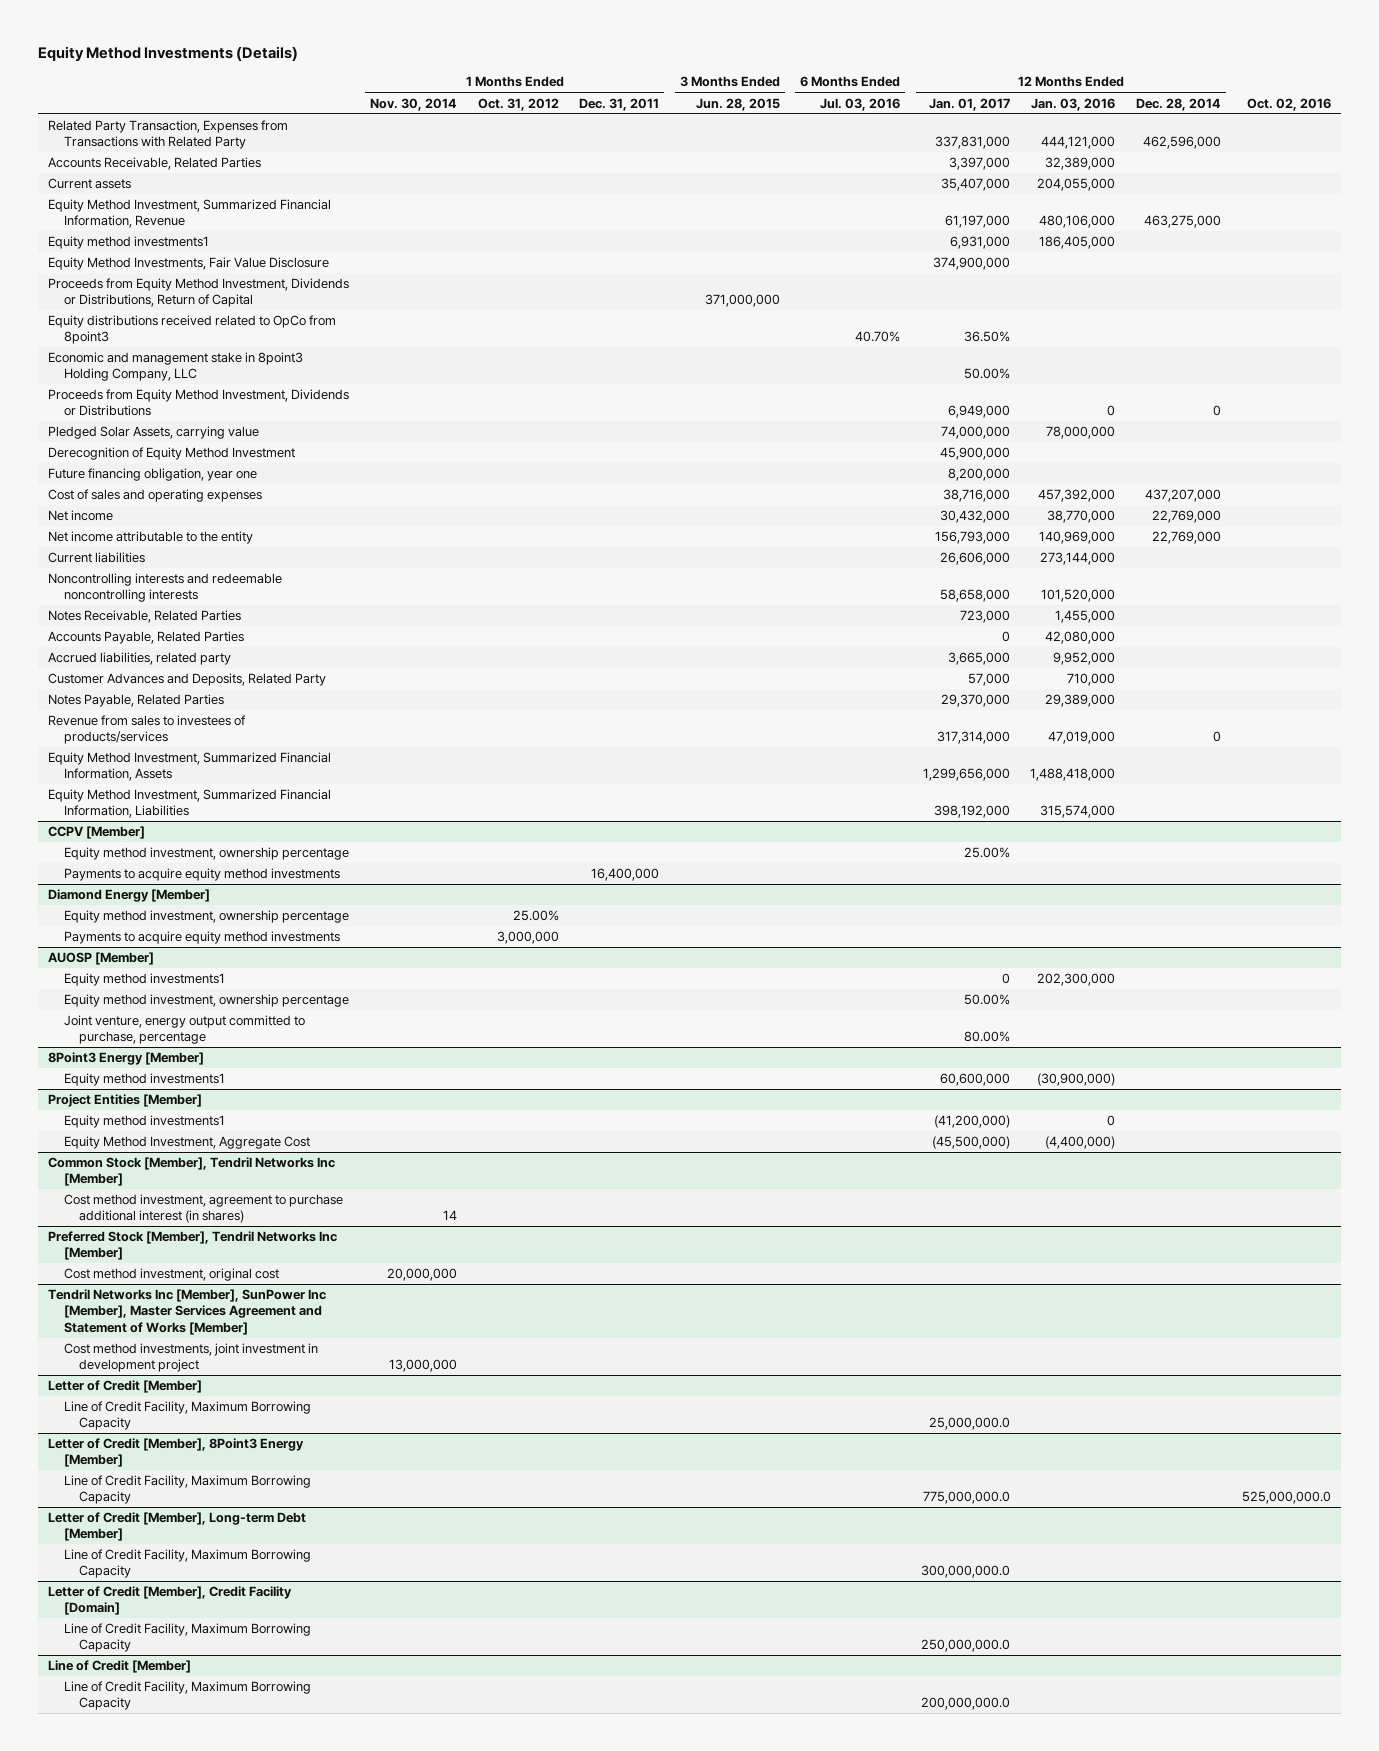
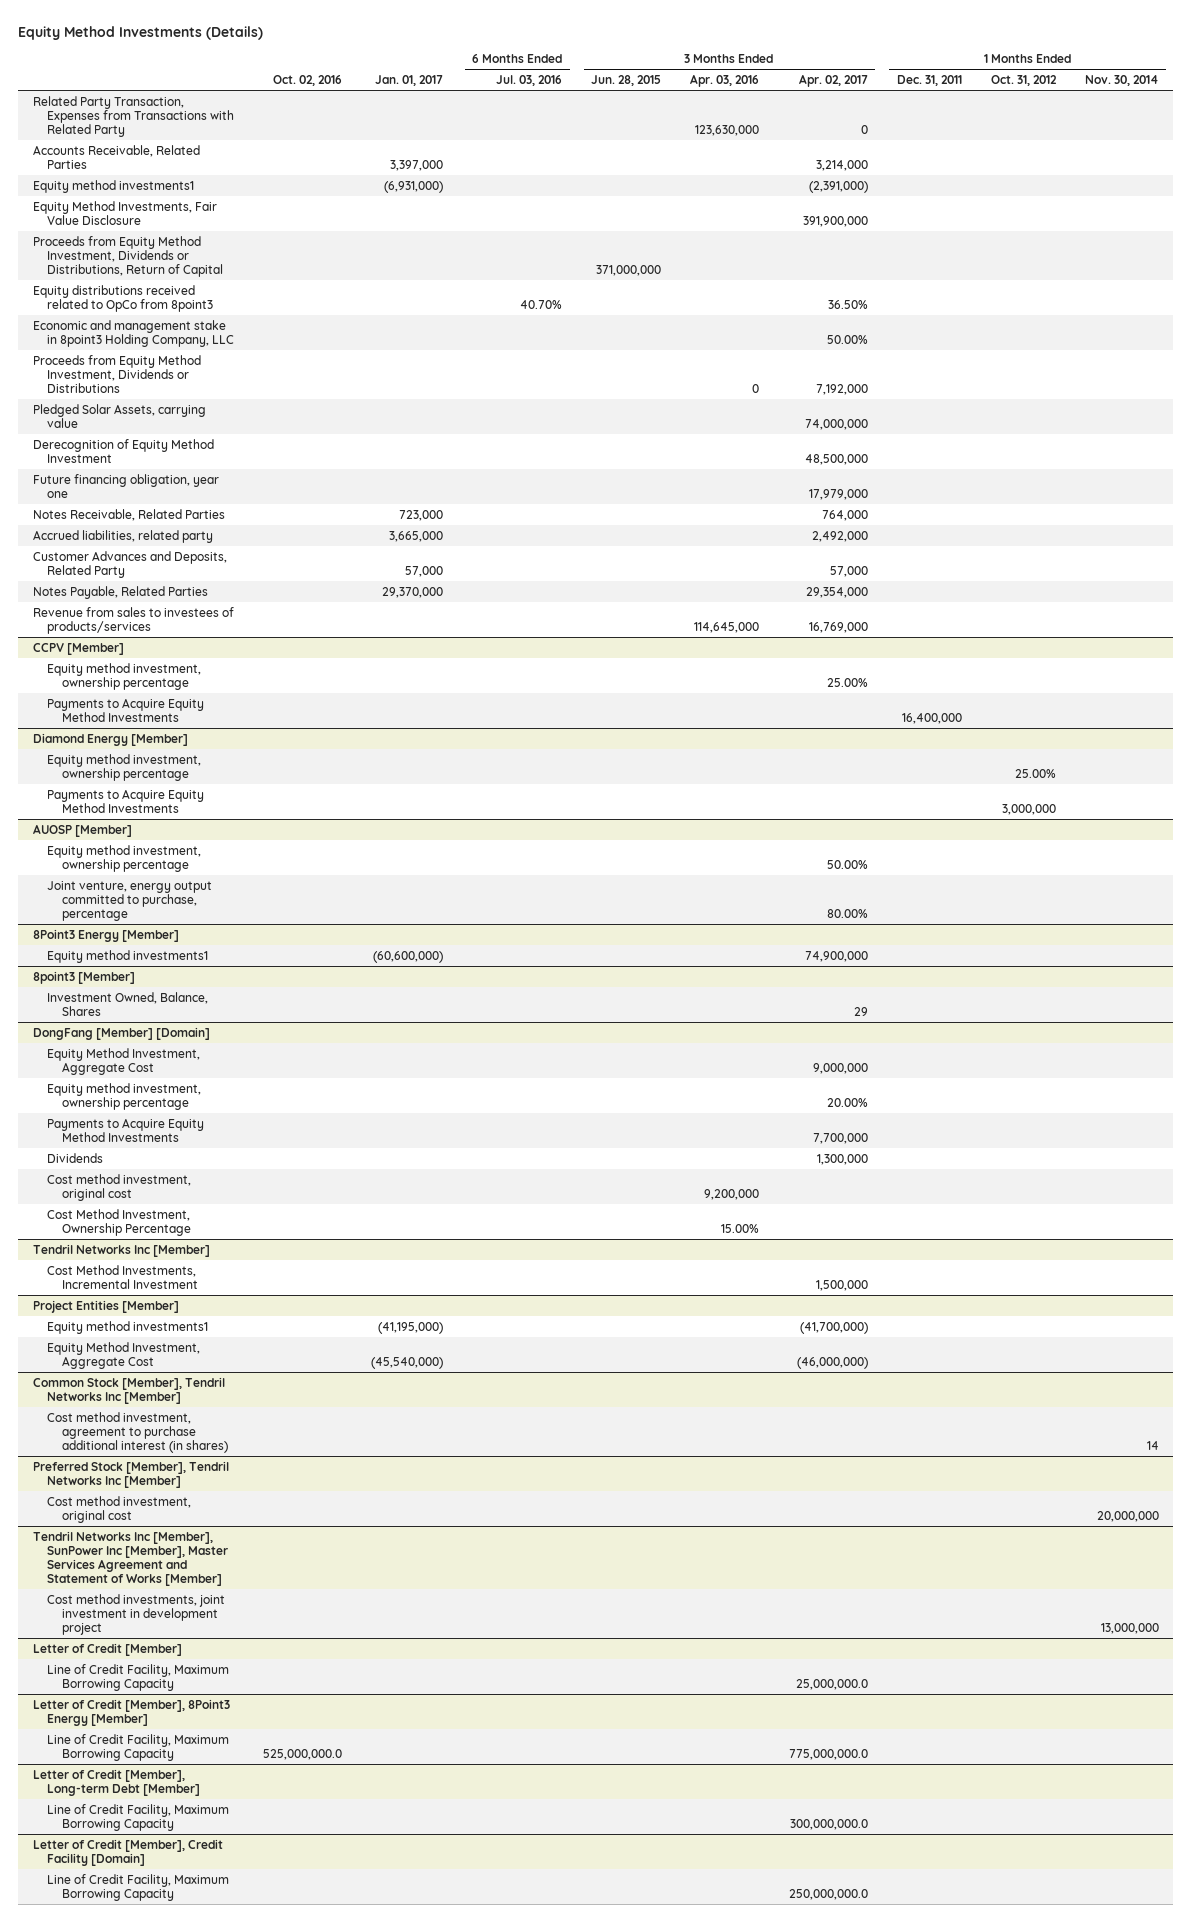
- | 1 Months Ended Nov. 30, 2014 | 1 Months Ended Oct. 31, 2012 | 1 Months Ended Dec. 31, 2011 | 3 Months Ended Jun. 28, 2015 | 6 Months Ended Jul. 03, 2016 | 12 Months Ended Jan. 01, 2017 | 12 Months Ended Jan. 03, 2016 | 12 Months Ended Dec. 28, 2014 | Oct. 02, 2016
+ | Oct. 02, 2016 | Jan. 01, 2017 | 6 Months Ended Jul. 03, 2016 | 3 Months Ended Jun. 28, 2015 | 3 Months Ended Apr. 03, 2016 | 3 Months Ended Apr. 02, 2017 | 1 Months Ended Dec. 31, 2011 | 1 Months Ended Oct. 31, 2012 | 1 Months Ended Nov. 30, 2014
- Current assets | | | | | | 35,407,000 | 204,055,000 | |
- Equity Method Investment, Summarized Financial Information, Revenue | | | | | | 61,197,000 | 480,106,000 | 463,275,000 |
- Cost of sales and operating expenses | | | | | | 38,716,000 | 457,392,000 | 437,207,000 |
- Net income | | | | | | 30,432,000 | 38,770,000 | 22,769,000 |
- Net income attributable to the entity | | | | | | 156,793,000 | 140,969,000 | 22,769,000 |
- Current liabilities | | | | | | 26,606,000 | 273,144,000 | |
- Noncontrolling interests and redeemable noncontrolling interests | | | | | | 58,658,000 | 101,520,000 | |
- Accounts Payable, Related Parties | | | | | | 0 | 42,080,000 | |
- Equity Method Investment, Summarized Financial Information, Assets | | | | | | 1,299,656,000 | 1,488,418,000 | |
- Equity Method Investment, Summarized Financial Information, Liabilities | | | | | | 398,192,000 | 315,574,000 | |
@ CCPV [Member]
- Payments to acquire equity method investments | | | 16,400,000 | | | | | |
+ Payments to Acquire Equity Method Investments | | | | | | | 16,400,000 | |
@ Diamond Energy [Member]
- Payments to acquire equity method investments | | 3,000,000 | | | | | | |
+ Payments to Acquire Equity Method Investments | | | | | | | | 3,000,000 |
@ AUOSP [Member]
- Equity method investments1 | | | | | | 0 | 202,300,000 | |
+ 8point3 [Member]
+ Investment Owned, Balance, Shares | | | | | | 29 | | |
+ DongFang [Member] [Domain]
+ Equity Method Investment, Aggregate Cost | | | | | | 9,000,000 | | |
+ Equity method investment, ownership percentage | | | | | | 20.00% | | |
+ Payments to Acquire Equity Method Investments | | | | | | 7,700,000 | | |
+ Dividends | | | | | | 1,300,000 | | |
+ Cost method investment, original cost | | | | | 9,200,000 | | | |
+ Cost Method Investment, Ownership Percentage | | | | | 15.00% | | | |
+ Tendril Networks Inc [Member]
+ Cost Method Investments, Incremental Investment | | | | | | 1,500,000 | | |
- Line of Credit [Member]
- Line of Credit Facility, Maximum Borrowing Capacity | | | | | | 200,000,000.0 | | |

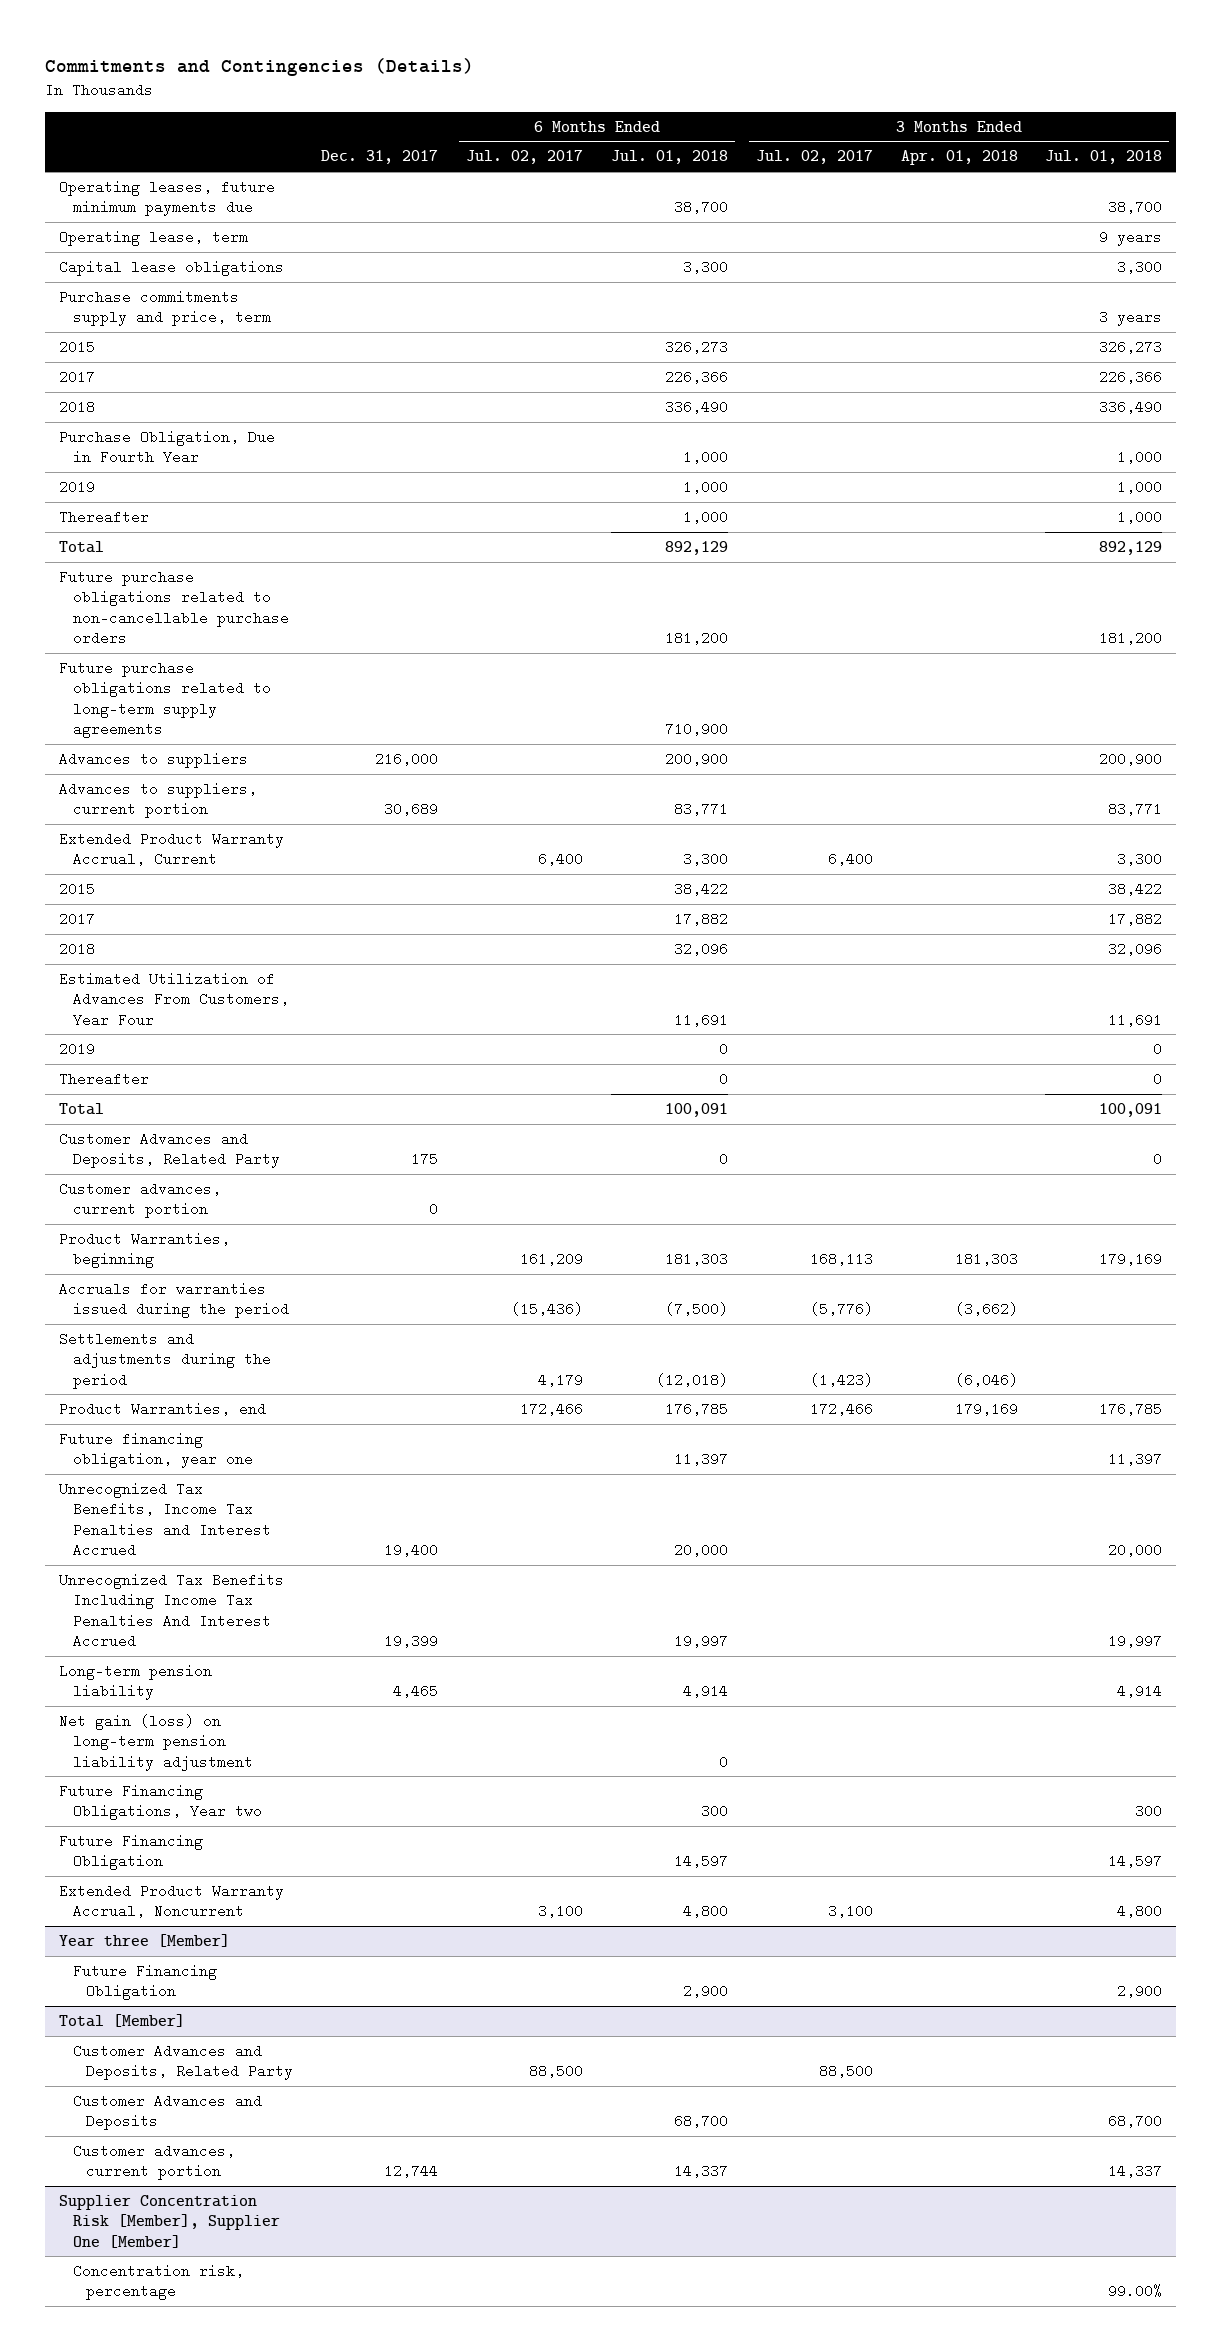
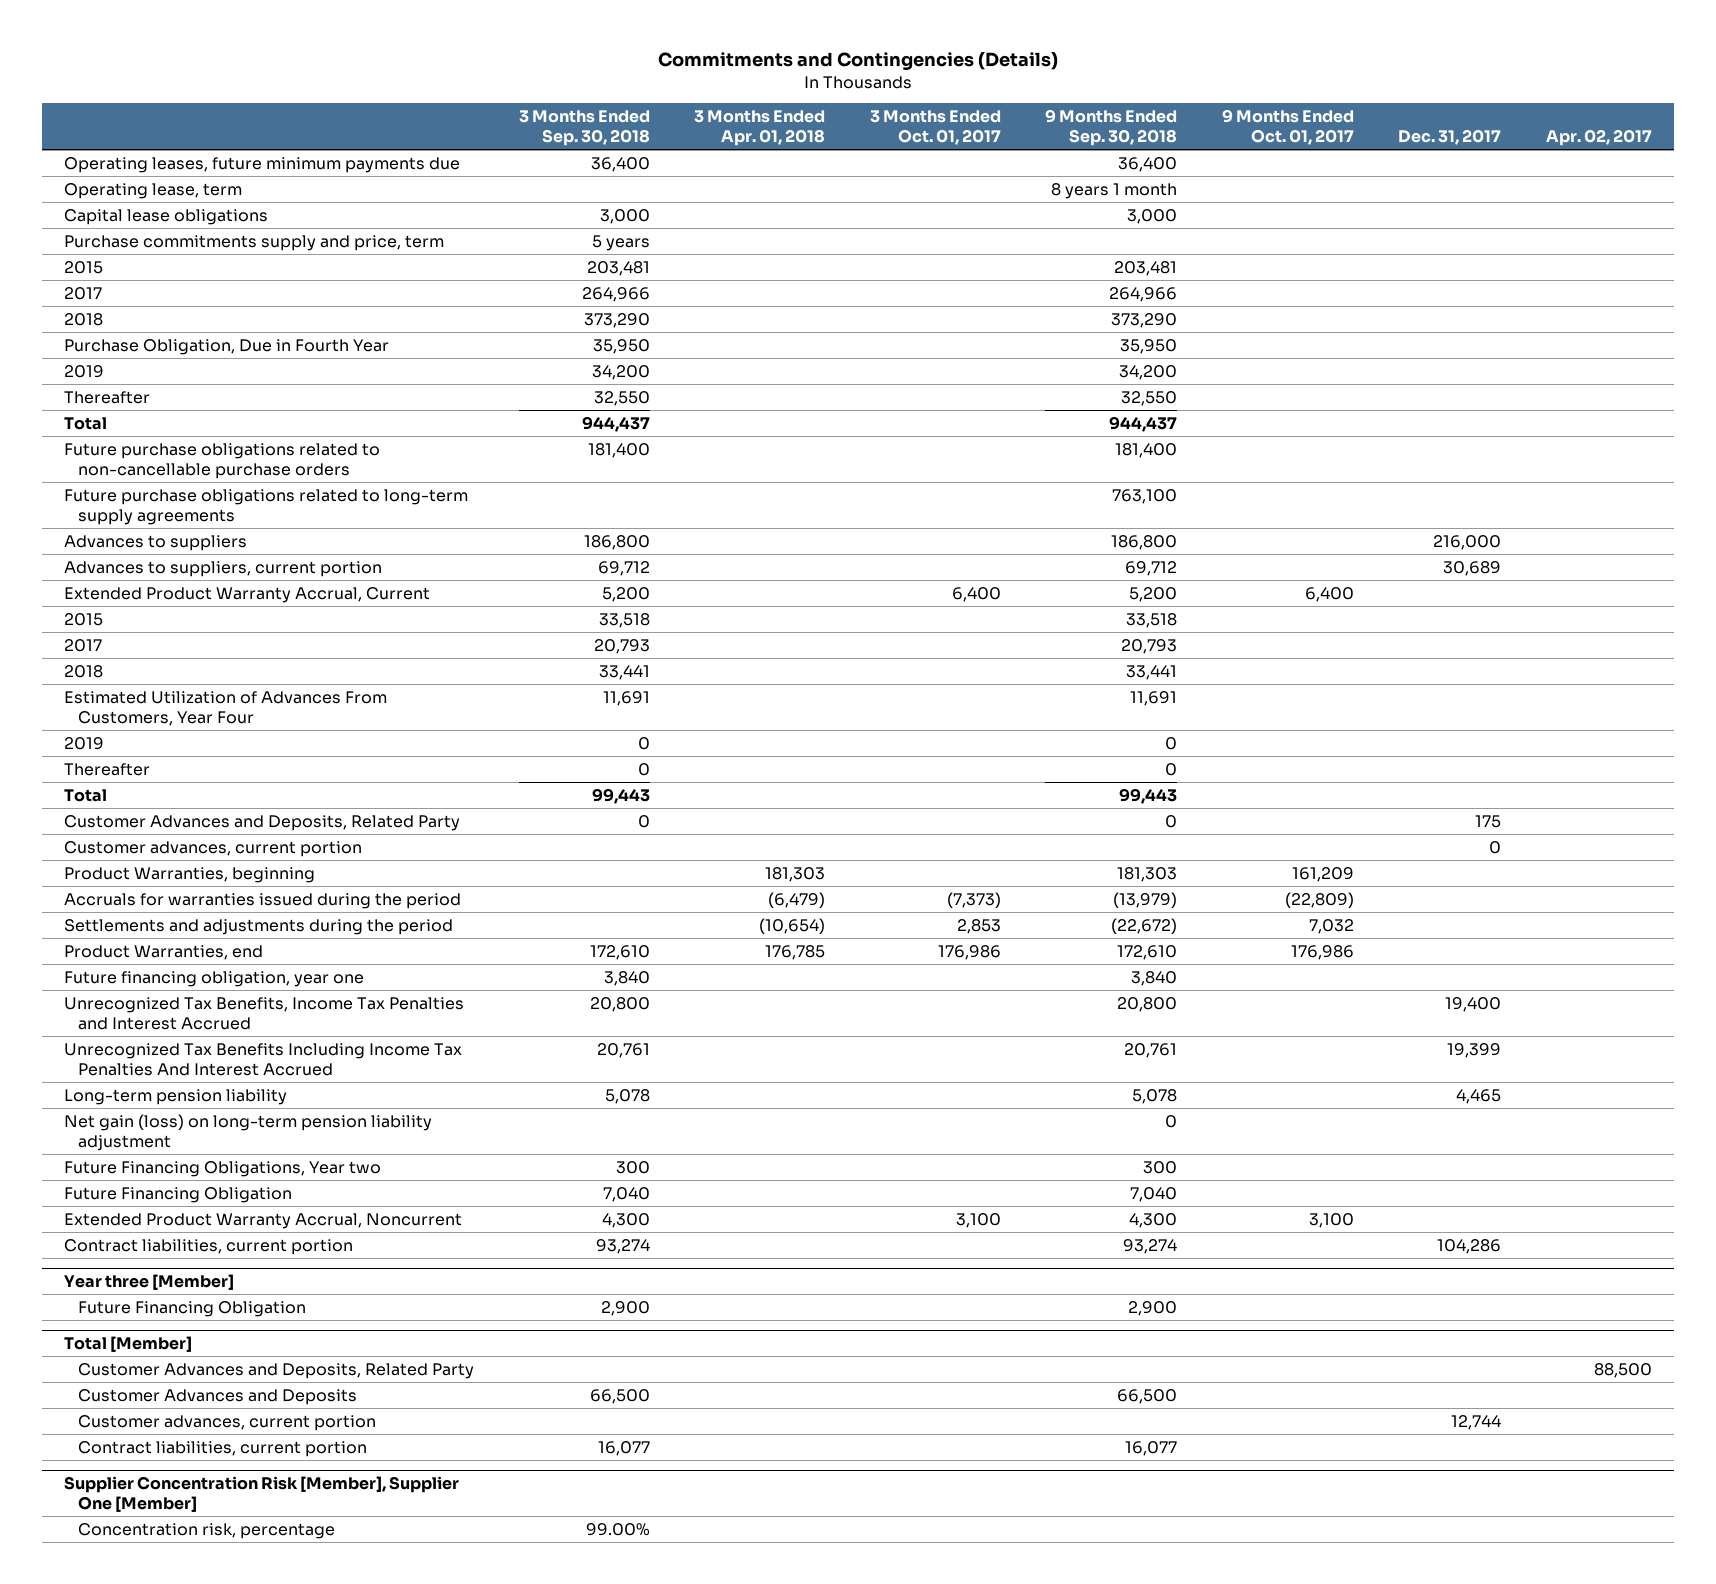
- | Dec. 31, 2017 | 6 Months Ended Jul. 02, 2017 | 6 Months Ended Jul. 01, 2018 | 3 Months Ended Jul. 02, 2017 | 3 Months Ended Apr. 01, 2018 | 3 Months Ended Jul. 01, 2018
+ | 3 Months Ended Sep. 30, 2018 | 3 Months Ended Apr. 01, 2018 | 3 Months Ended Oct. 01, 2017 | 9 Months Ended Sep. 30, 2018 | 9 Months Ended Oct. 01, 2017 | Dec. 31, 2017 | Apr. 02, 2017
- Accruals for warranties issued during the period | | (15,436) | (7,500) | (5,776) | (3,662) |
- Settlements and adjustments during the period | | 4,179 | (12,018) | (1,423) | (6,046) |
- Product Warranties, end | | 172,466 | 176,785 | 172,466 | 179,169 | 176,785
+ Accruals for warranties issued during the period | | (6,479) | (7,373) | (13,979) | (22,809) | |
+ Settlements and adjustments during the period | | (10,654) | 2,853 | (22,672) | 7,032 | |
+ Product Warranties, end | 172,610 | 176,785 | 176,986 | 172,610 | 176,986 | |
+ Contract liabilities, current portion | 93,274 | | | 93,274 | | 104,286 |
@ Total [Member]
+ Contract liabilities, current portion | 16,077 | | | 16,077 | | |

